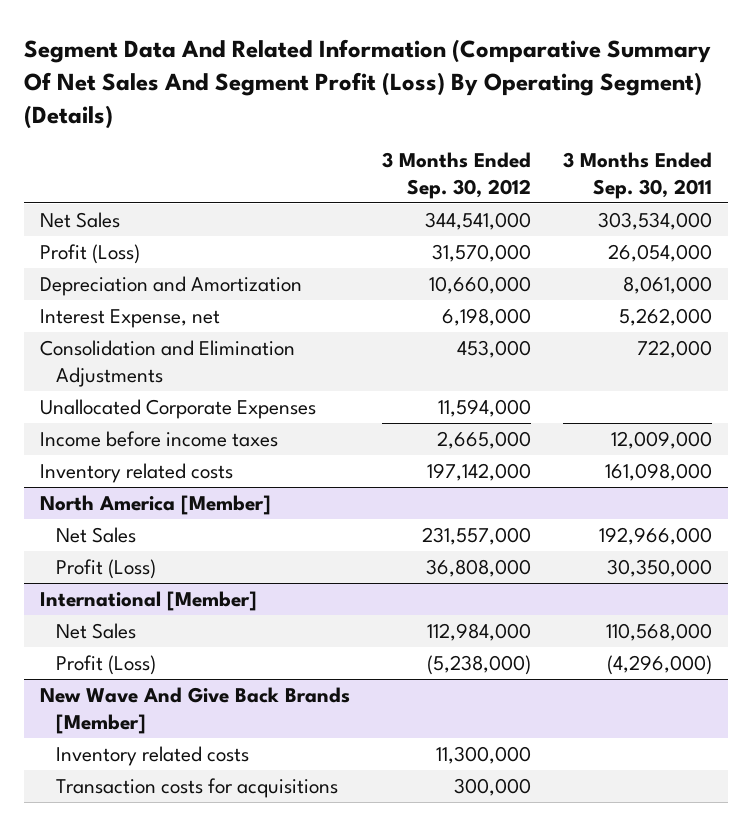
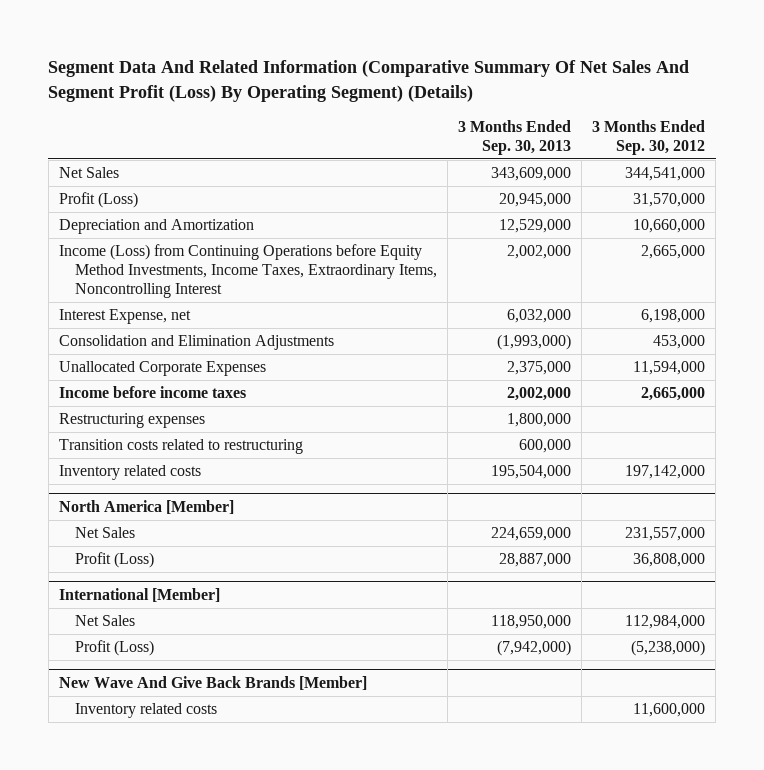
- | 3 Months Ended Sep. 30, 2012 | 3 Months Ended Sep. 30, 2011
+ | 3 Months Ended Sep. 30, 2013 | 3 Months Ended Sep. 30, 2012
+ Income (Loss) from Continuing Operations before Equity Method Investments, Income Taxes, Extraordinary Items, Noncontrolling Interest | 2,002,000 | 2,665,000
+ Restructuring expenses | 1,800,000 |
+ Transition costs related to restructuring | 600,000 |
@ New Wave And Give Back Brands [Member]
- Inventory related costs | 11,300,000 |
- Transaction costs for acquisitions | 300,000 |
+ Inventory related costs | | 11,600,000

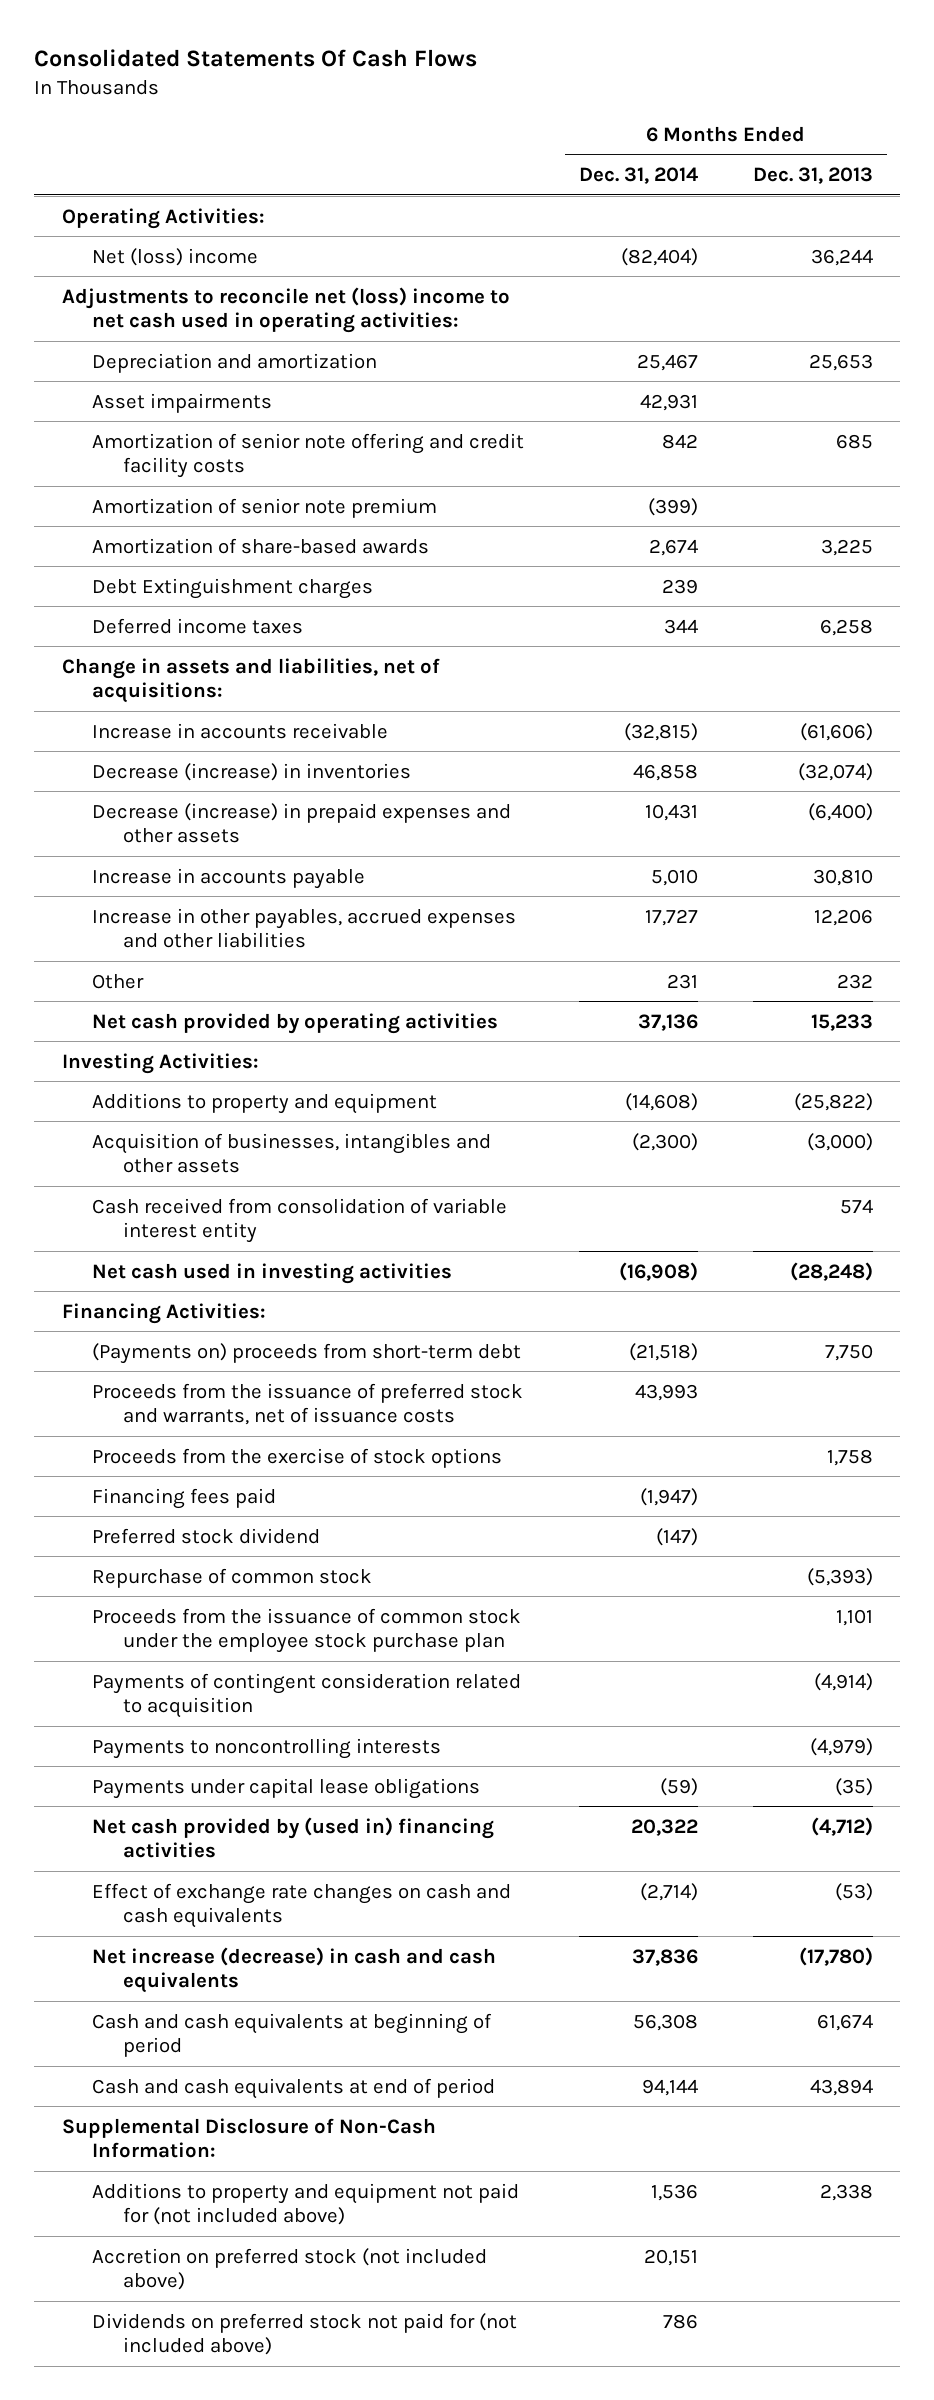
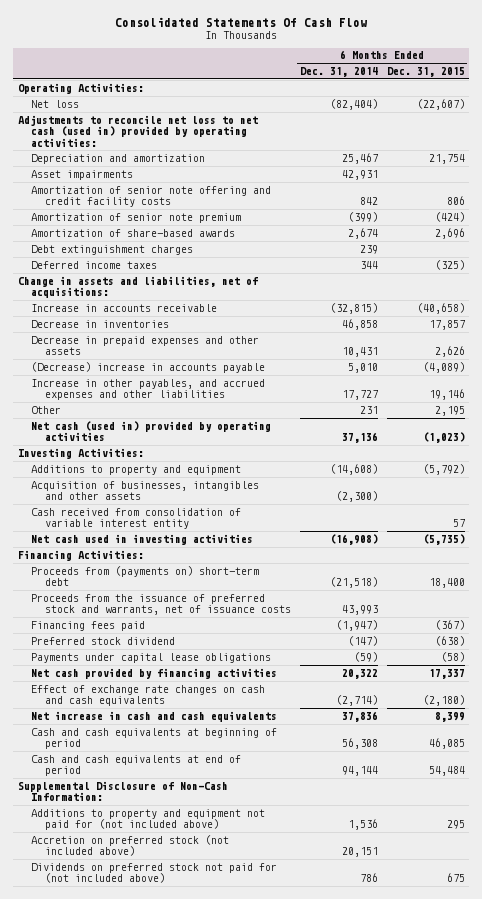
- Consolidated Statements Of Cash Flows
+ Consolidated Statements Of Cash Flow
- | 6 Months Ended Dec. 31, 2014 | 6 Months Ended Dec. 31, 2013
+ | 6 Months Ended Dec. 31, 2014 | 6 Months Ended Dec. 31, 2015
- Net (loss) income | (82,404) | 36,244
- Adjustments to reconcile net (loss) income to net cash used in operating activities:
+ Net loss | (82,404) | (22,607)
+ Adjustments to reconcile net loss to net cash (used in) provided by operating activities:
- Debt Extinguishment charges | 239 |
+ Debt extinguishment charges | 239 |
- Decrease (increase) in inventories | 46,858 | (32,074)
- Decrease (increase) in prepaid expenses and other assets | 10,431 | (6,400)
- Increase in accounts payable | 5,010 | 30,810
- Increase in other payables, accrued expenses and other liabilities | 17,727 | 12,206
+ Decrease in inventories | 46,858 | 17,857
+ Decrease in prepaid expenses and other assets | 10,431 | 2,626
+ (Decrease) increase in accounts payable | 5,010 | (4,089)
+ Increase in other payables, and accrued expenses and other liabilities | 17,727 | 19,146
- Net cash provided by operating activities | 37,136 | 15,233
+ Net cash (used in) provided by operating activities | 37,136 | (1,023)
- (Payments on) proceeds from short-term debt | (21,518) | 7,750
+ Proceeds from (payments on) short-term debt | (21,518) | 18,400
- Proceeds from the exercise of stock options | | 1,758
- Repurchase of common stock | | (5,393)
- Proceeds from the issuance of common stock under the employee stock purchase plan | | 1,101
- Payments of contingent consideration related to acquisition | | (4,914)
- Payments to noncontrolling interests | | (4,979)
- Net cash provided by (used in) financing activities | 20,322 | (4,712)
+ Net cash provided by financing activities | 20,322 | 17,337
- Net increase (decrease) in cash and cash equivalents | 37,836 | (17,780)
+ Net increase in cash and cash equivalents | 37,836 | 8,399

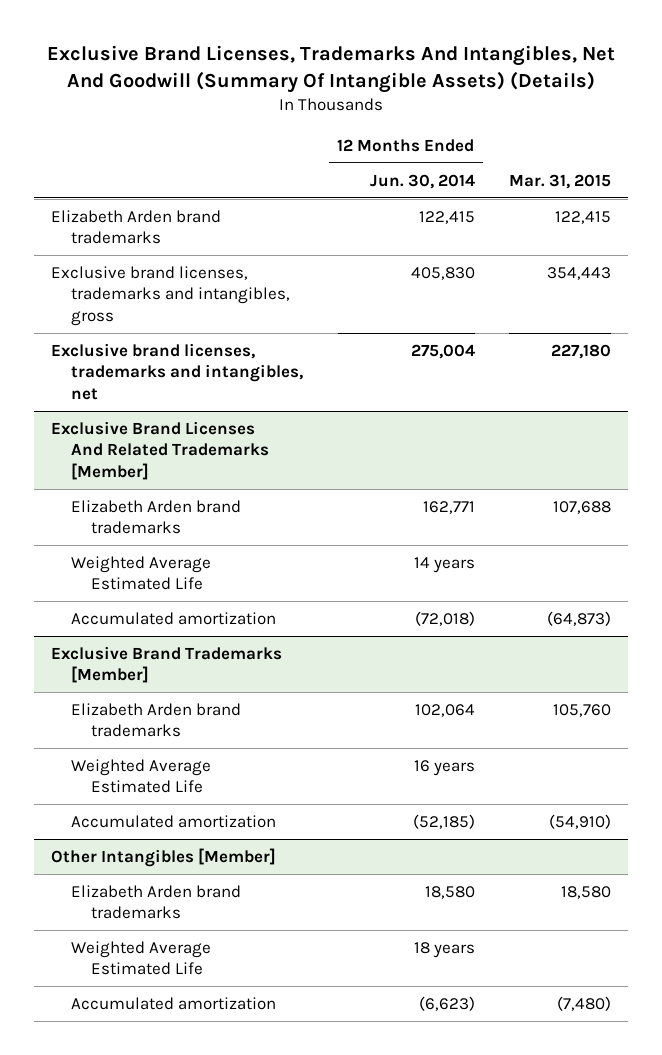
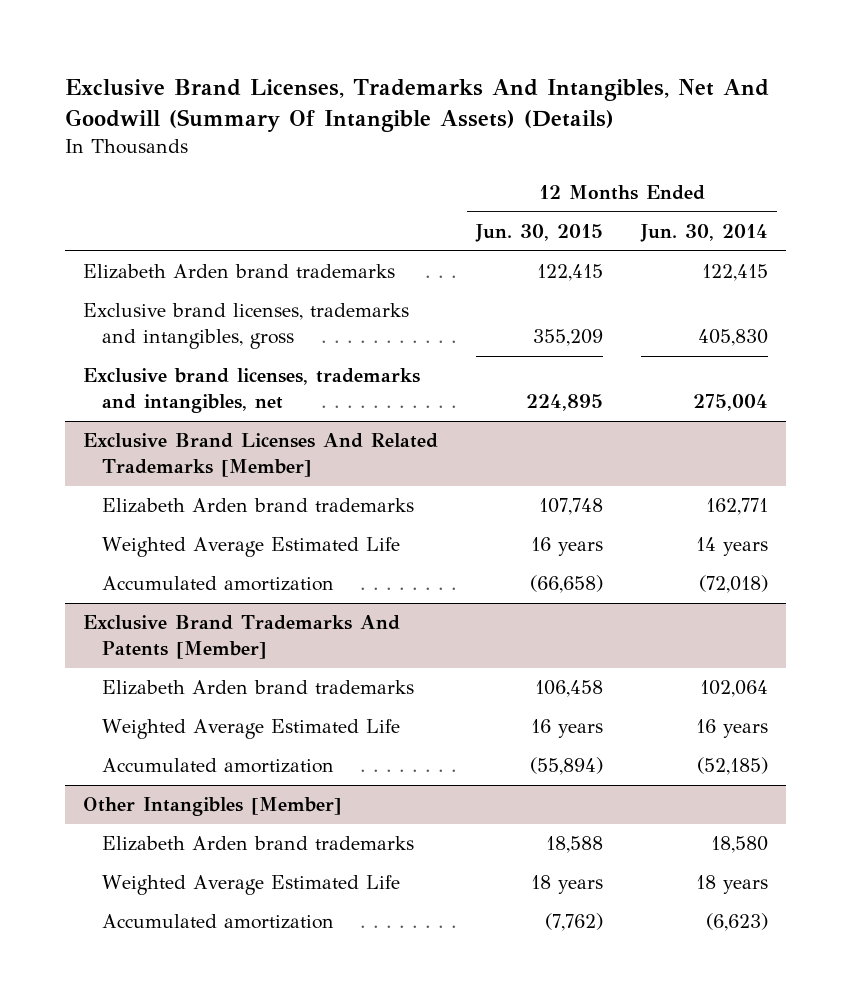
- | 12 Months Ended Jun. 30, 2014 | Mar. 31, 2015
+ | 12 Months Ended Jun. 30, 2015 | 12 Months Ended Jun. 30, 2014
- Exclusive Brand Trademarks [Member]
+ Exclusive Brand Trademarks And Patents [Member]

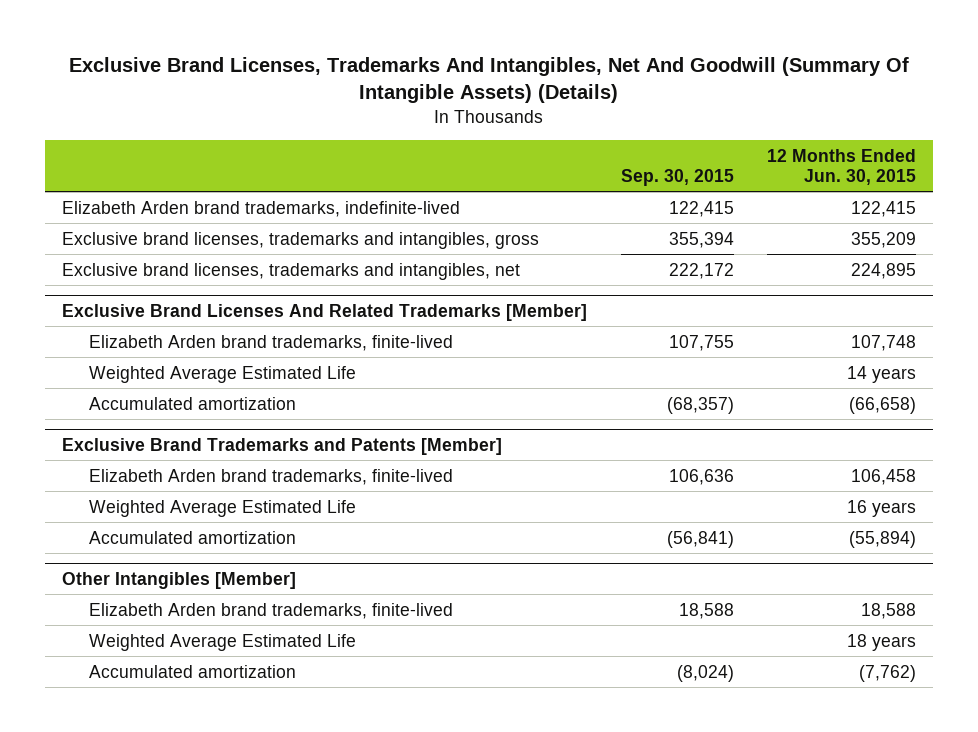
- | 12 Months Ended Jun. 30, 2015 | 12 Months Ended Jun. 30, 2014
+ | Sep. 30, 2015 | 12 Months Ended Jun. 30, 2015
- Elizabeth Arden brand trademarks | 122,415 | 122,415
+ Elizabeth Arden brand trademarks, indefinite-lived | 122,415 | 122,415
@ Exclusive Brand Licenses And Related Trademarks [Member]
- Elizabeth Arden brand trademarks | 107,748 | 162,771
- Weighted Average Estimated Life | 16 years | 14 years
+ Elizabeth Arden brand trademarks, finite-lived | 107,755 | 107,748
+ Weighted Average Estimated Life | | 14 years
- Exclusive Brand Trademarks And Patents [Member]
- Elizabeth Arden brand trademarks | 106,458 | 102,064
+ Exclusive Brand Trademarks and Patents [Member]
+ Elizabeth Arden brand trademarks, finite-lived | 106,636 | 106,458
@ Other Intangibles [Member]
- Elizabeth Arden brand trademarks | 18,588 | 18,580
+ Elizabeth Arden brand trademarks, finite-lived | 18,588 | 18,588

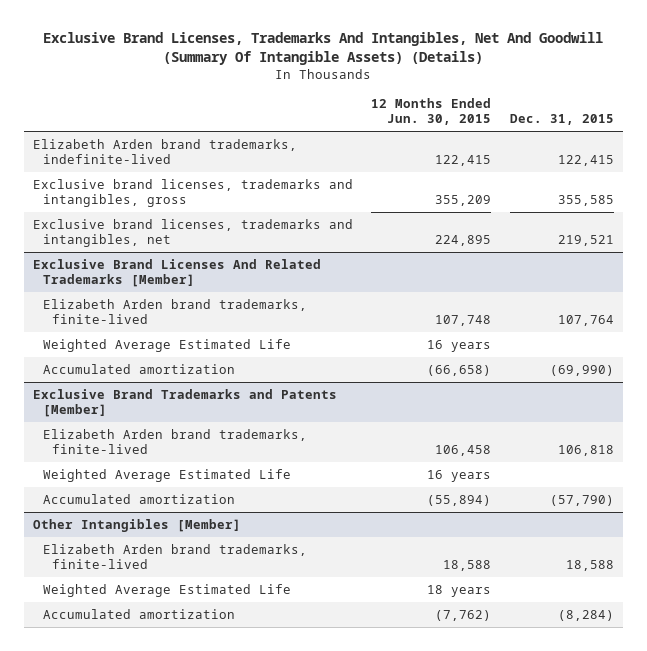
- | Sep. 30, 2015 | 12 Months Ended Jun. 30, 2015
+ | 12 Months Ended Jun. 30, 2015 | Dec. 31, 2015
@ Exclusive Brand Licenses And Related Trademarks [Member]
- Weighted Average Estimated Life | | 14 years
+ Weighted Average Estimated Life | 16 years |

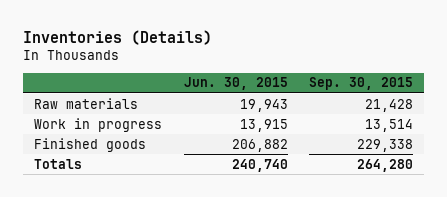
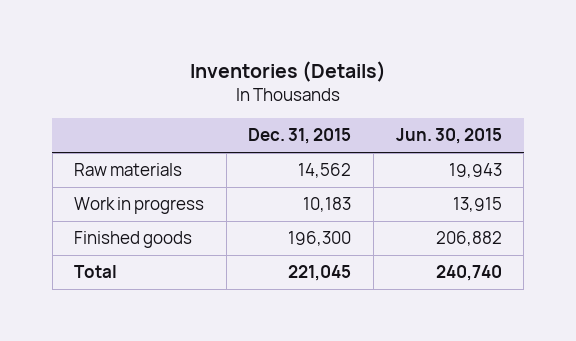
- | Jun. 30, 2015 | Sep. 30, 2015
+ | Dec. 31, 2015 | Jun. 30, 2015
- Totals | 240,740 | 264,280
+ Total | 221,045 | 240,740

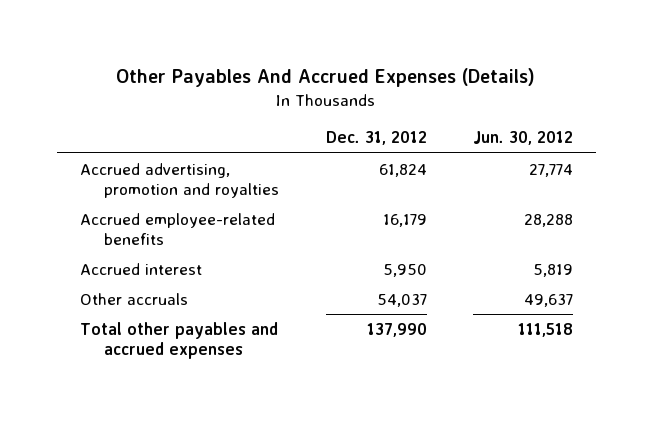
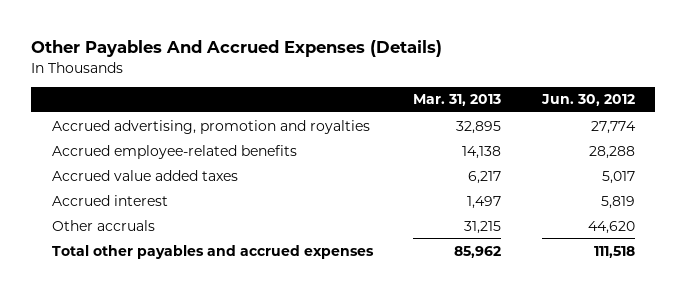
- | Dec. 31, 2012 | Jun. 30, 2012
+ | Mar. 31, 2013 | Jun. 30, 2012
+ Accrued value added taxes | 6,217 | 5,017
- Other accruals | 54,037 | 49,637
+ Other accruals | 31,215 | 44,620

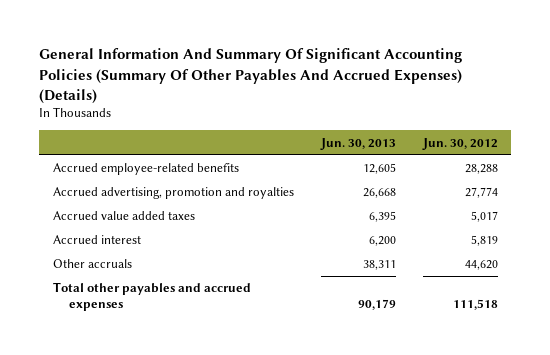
- Other Payables And Accrued Expenses (Details)
+ General Information And Summary Of Significant Accounting Policies (Summary Of Other Payables And Accrued Expenses) (Details)
- | Mar. 31, 2013 | Jun. 30, 2012
+ | Jun. 30, 2013 | Jun. 30, 2012
moved down: Accrued advertising, promotion and royalties | 26,668 | 27,774

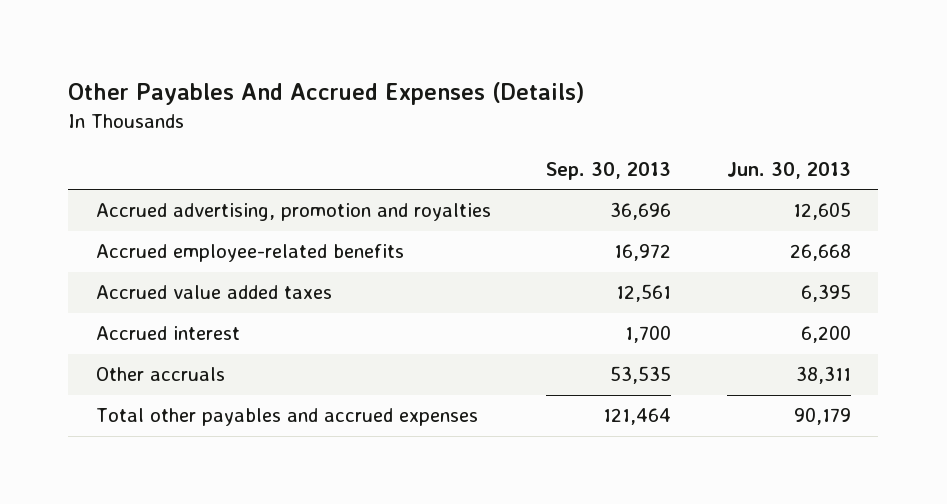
- General Information And Summary Of Significant Accounting Policies (Summary Of Other Payables And Accrued Expenses) (Details)
+ Other Payables And Accrued Expenses (Details)
- | Jun. 30, 2013 | Jun. 30, 2012
+ | Sep. 30, 2013 | Jun. 30, 2013
- Accrued employee-related benefits | 12,605 | 28,288
- Accrued advertising, promotion and royalties | 26,668 | 27,774
+ Accrued advertising, promotion and royalties | 36,696 | 12,605
+ Accrued employee-related benefits | 16,972 | 26,668

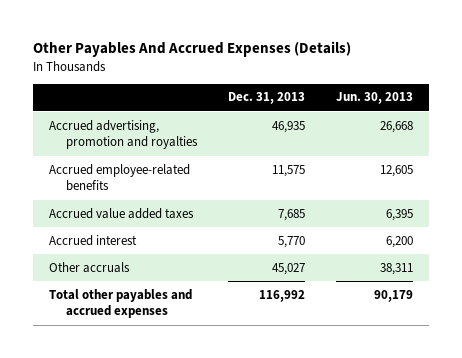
- | Sep. 30, 2013 | Jun. 30, 2013
+ | Dec. 31, 2013 | Jun. 30, 2013
- Accrued advertising, promotion and royalties | 36,696 | 12,605
- Accrued employee-related benefits | 16,972 | 26,668
+ Accrued advertising, promotion and royalties | 46,935 | 26,668
+ Accrued employee-related benefits | 11,575 | 12,605

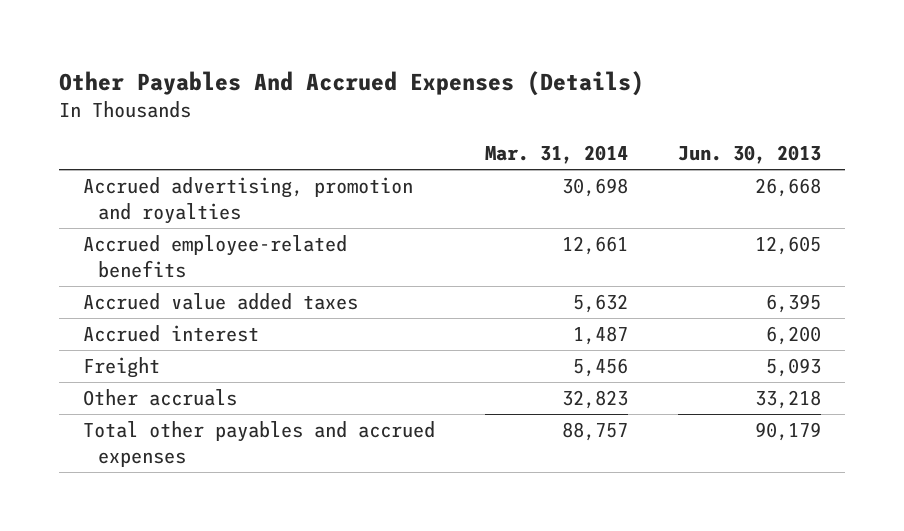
- | Dec. 31, 2013 | Jun. 30, 2013
+ | Mar. 31, 2014 | Jun. 30, 2013
- Other accruals | 45,027 | 38,311
+ Freight | 5,456 | 5,093
+ Other accruals | 32,823 | 33,218

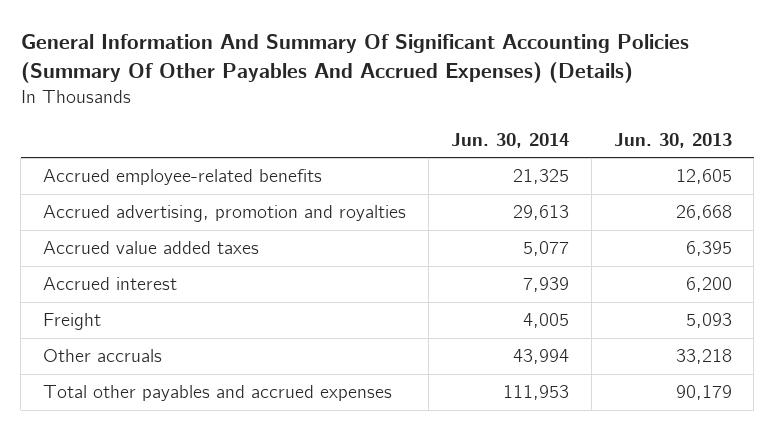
- Other Payables And Accrued Expenses (Details)
+ General Information And Summary Of Significant Accounting Policies (Summary Of Other Payables And Accrued Expenses) (Details)
- | Mar. 31, 2014 | Jun. 30, 2013
+ | Jun. 30, 2014 | Jun. 30, 2013
moved down: Accrued advertising, promotion and royalties | 29,613 | 26,668

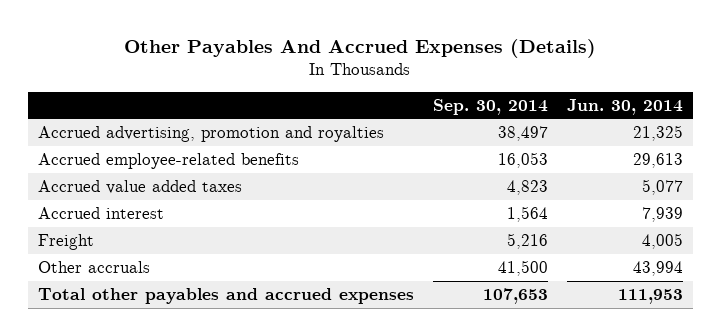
- General Information And Summary Of Significant Accounting Policies (Summary Of Other Payables And Accrued Expenses) (Details)
+ Other Payables And Accrued Expenses (Details)
- | Jun. 30, 2014 | Jun. 30, 2013
+ | Sep. 30, 2014 | Jun. 30, 2014
- Accrued employee-related benefits | 21,325 | 12,605
- Accrued advertising, promotion and royalties | 29,613 | 26,668
+ Accrued advertising, promotion and royalties | 38,497 | 21,325
+ Accrued employee-related benefits | 16,053 | 29,613

